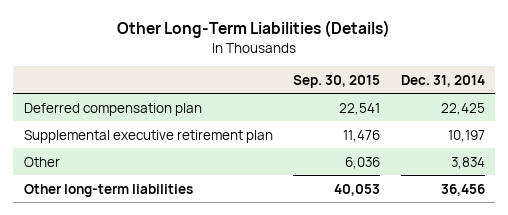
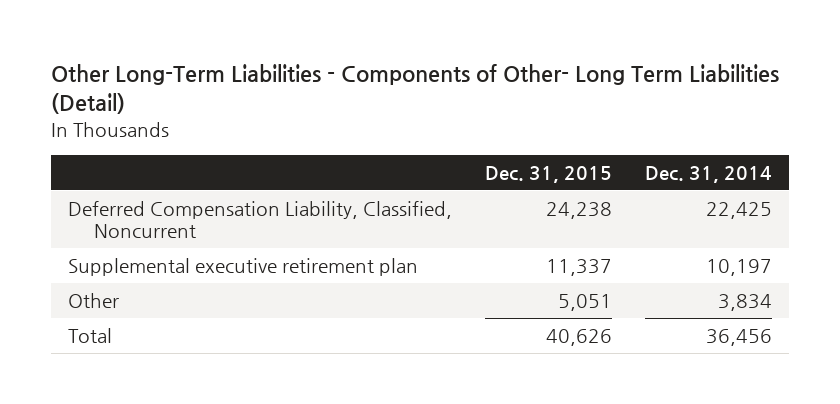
- Other Long-Term Liabilities (Details)
+ Other Long-Term Liabilities - Components of Other- Long Term Liabilities (Detail)
- | Sep. 30, 2015 | Dec. 31, 2014
+ | Dec. 31, 2015 | Dec. 31, 2014
- Deferred compensation plan | 22,541 | 22,425
+ Deferred Compensation Liability, Classified, Noncurrent | 24,238 | 22,425
- Other long-term liabilities | 40,053 | 36,456
+ Total | 40,626 | 36,456

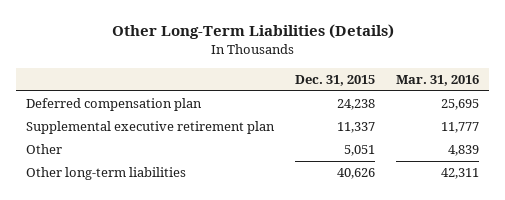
- Other Long-Term Liabilities - Components of Other- Long Term Liabilities (Detail)
+ Other Long-Term Liabilities (Details)
- | Dec. 31, 2015 | Dec. 31, 2014
+ | Dec. 31, 2015 | Mar. 31, 2016
- Deferred Compensation Liability, Classified, Noncurrent | 24,238 | 22,425
+ Deferred compensation plan | 24,238 | 25,695
- Total | 40,626 | 36,456
+ Other long-term liabilities | 40,626 | 42,311

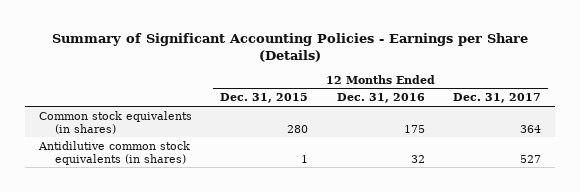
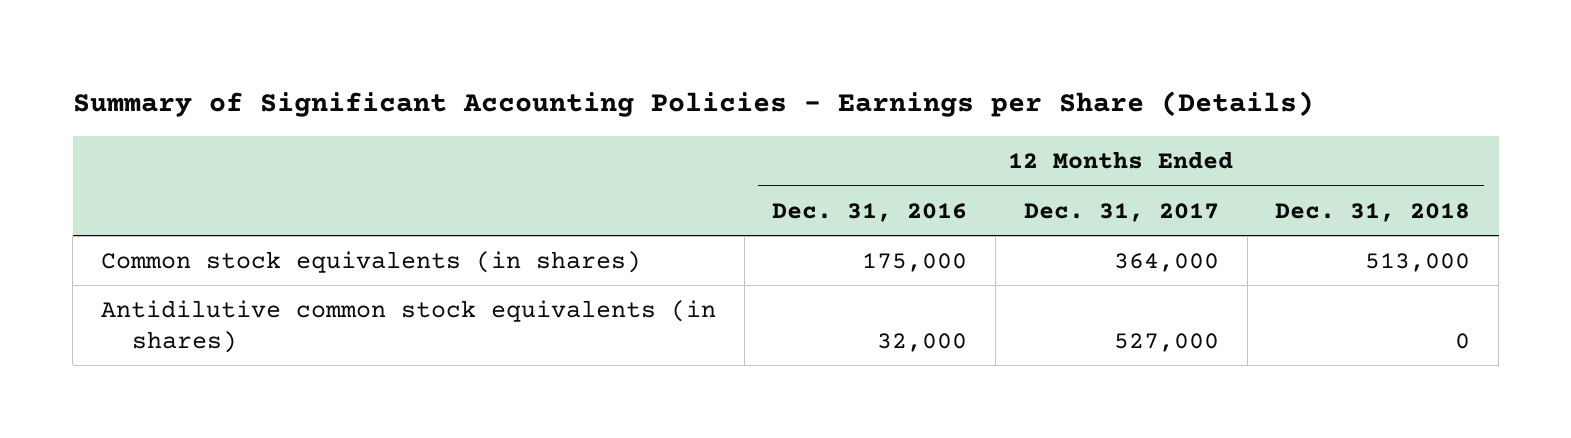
- | 12 Months Ended Dec. 31, 2015 | 12 Months Ended Dec. 31, 2016 | 12 Months Ended Dec. 31, 2017
+ | 12 Months Ended Dec. 31, 2016 | 12 Months Ended Dec. 31, 2017 | 12 Months Ended Dec. 31, 2018
- Common stock equivalents (in shares) | 280 | 175 | 364
- Antidilutive common stock equivalents (in shares) | 1 | 32 | 527
+ Common stock equivalents (in shares) | 175,000 | 364,000 | 513,000
+ Antidilutive common stock equivalents (in shares) | 32,000 | 527,000 | 0

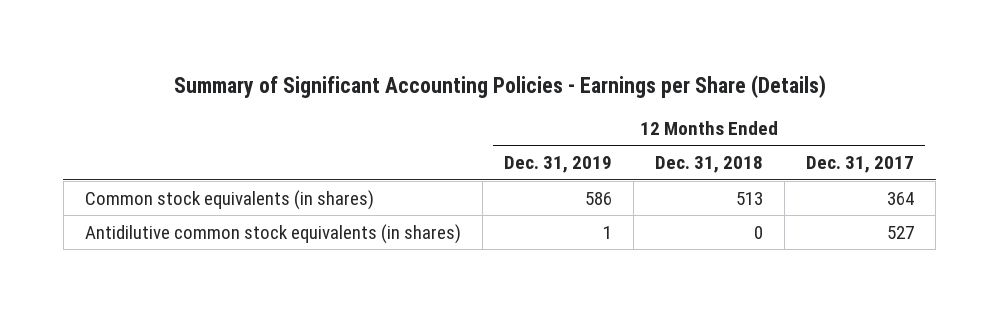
- | 12 Months Ended Dec. 31, 2016 | 12 Months Ended Dec. 31, 2017 | 12 Months Ended Dec. 31, 2018
+ | 12 Months Ended Dec. 31, 2019 | 12 Months Ended Dec. 31, 2018 | 12 Months Ended Dec. 31, 2017
- Common stock equivalents (in shares) | 175,000 | 364,000 | 513,000
- Antidilutive common stock equivalents (in shares) | 32,000 | 527,000 | 0
+ Common stock equivalents (in shares) | 586 | 513 | 364
+ Antidilutive common stock equivalents (in shares) | 1 | 0 | 527

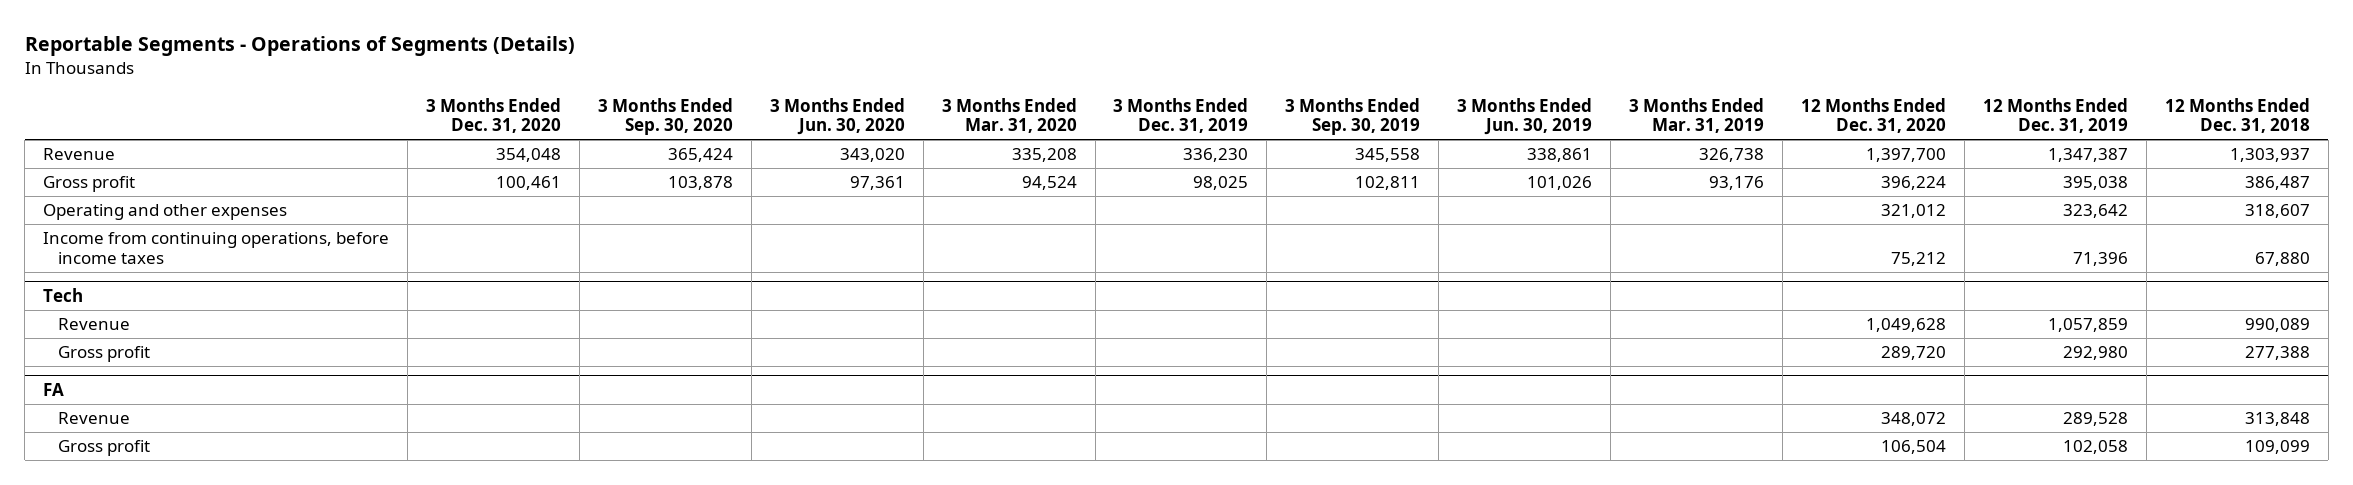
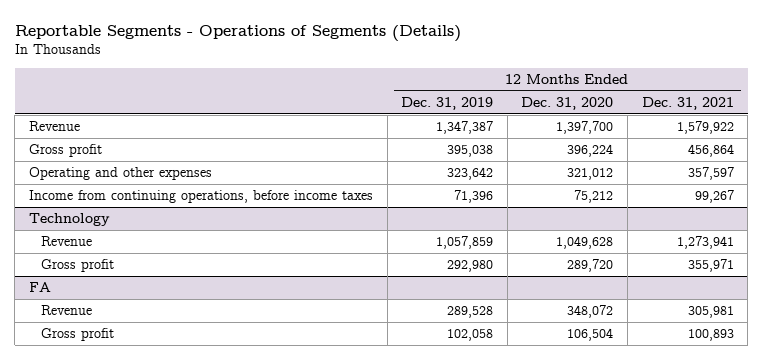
- | 3 Months Ended Dec. 31, 2020 | 3 Months Ended Sep. 30, 2020 | 3 Months Ended Jun. 30, 2020 | 3 Months Ended Mar. 31, 2020 | 3 Months Ended Dec. 31, 2019 | 3 Months Ended Sep. 30, 2019 | 3 Months Ended Jun. 30, 2019 | 3 Months Ended Mar. 31, 2019 | 12 Months Ended Dec. 31, 2020 | 12 Months Ended Dec. 31, 2019 | 12 Months Ended Dec. 31, 2018
+ | 12 Months Ended Dec. 31, 2019 | 12 Months Ended Dec. 31, 2020 | 12 Months Ended Dec. 31, 2021
- Tech
+ Technology

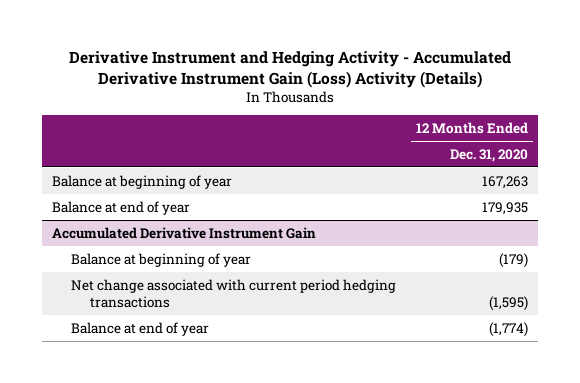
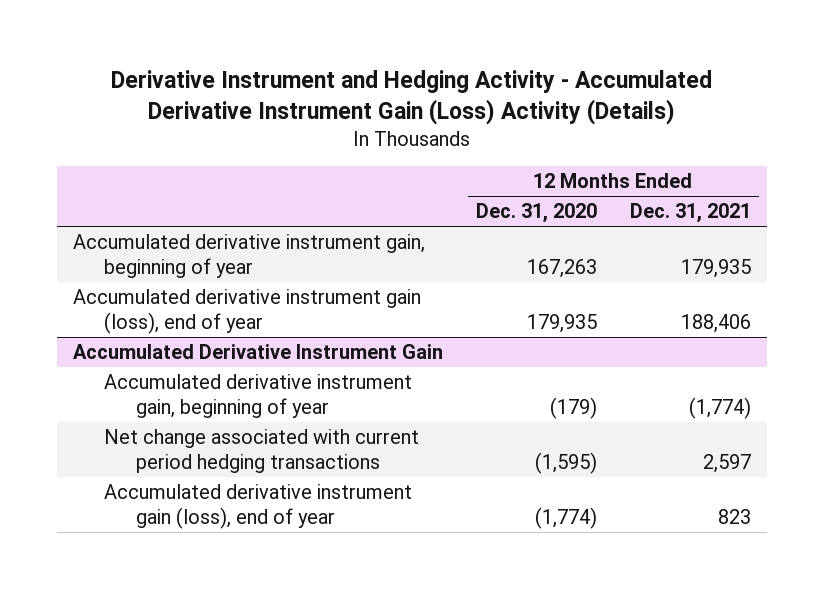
- | 12 Months Ended Dec. 31, 2020
+ | 12 Months Ended Dec. 31, 2020 | 12 Months Ended Dec. 31, 2021
- Balance at beginning of year | 167,263
- Balance at end of year | 179,935
+ Accumulated derivative instrument gain, beginning of year | 167,263 | 179,935
+ Accumulated derivative instrument gain (loss), end of year | 179,935 | 188,406
@ Accumulated Derivative Instrument Gain
- Balance at beginning of year | (179)
+ Accumulated derivative instrument gain, beginning of year | (179) | (1,774)
- Balance at end of year | (1,774)
+ Accumulated derivative instrument gain (loss), end of year | (1,774) | 823

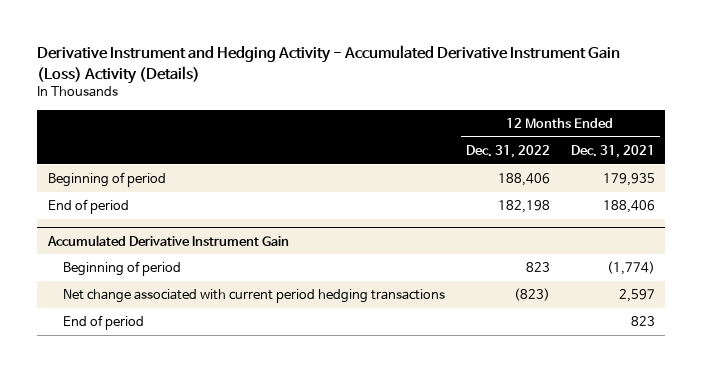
- | 12 Months Ended Dec. 31, 2020 | 12 Months Ended Dec. 31, 2021
+ | 12 Months Ended Dec. 31, 2022 | 12 Months Ended Dec. 31, 2021
- Accumulated derivative instrument gain, beginning of year | 167,263 | 179,935
- Accumulated derivative instrument gain (loss), end of year | 179,935 | 188,406
+ Beginning of period | 188,406 | 179,935
+ End of period | 182,198 | 188,406
@ Accumulated Derivative Instrument Gain
- Accumulated derivative instrument gain, beginning of year | (179) | (1,774)
+ Beginning of period | 823 | (1,774)
- Accumulated derivative instrument gain (loss), end of year | (1,774) | 823
+ End of period | | 823

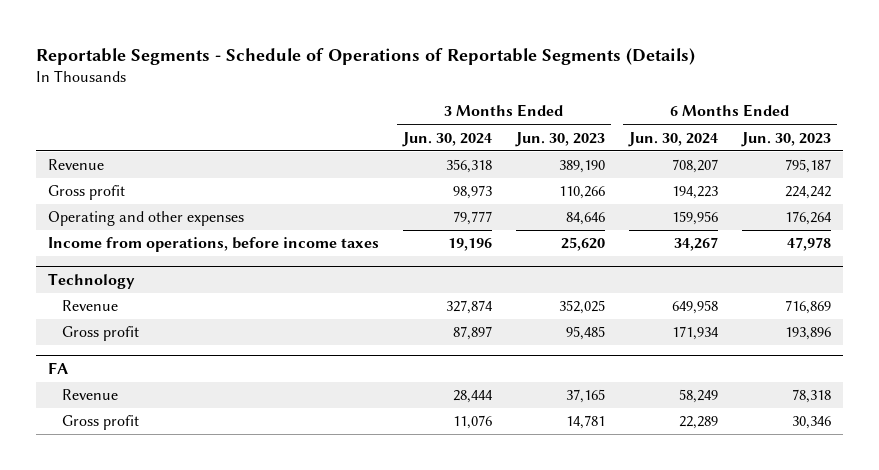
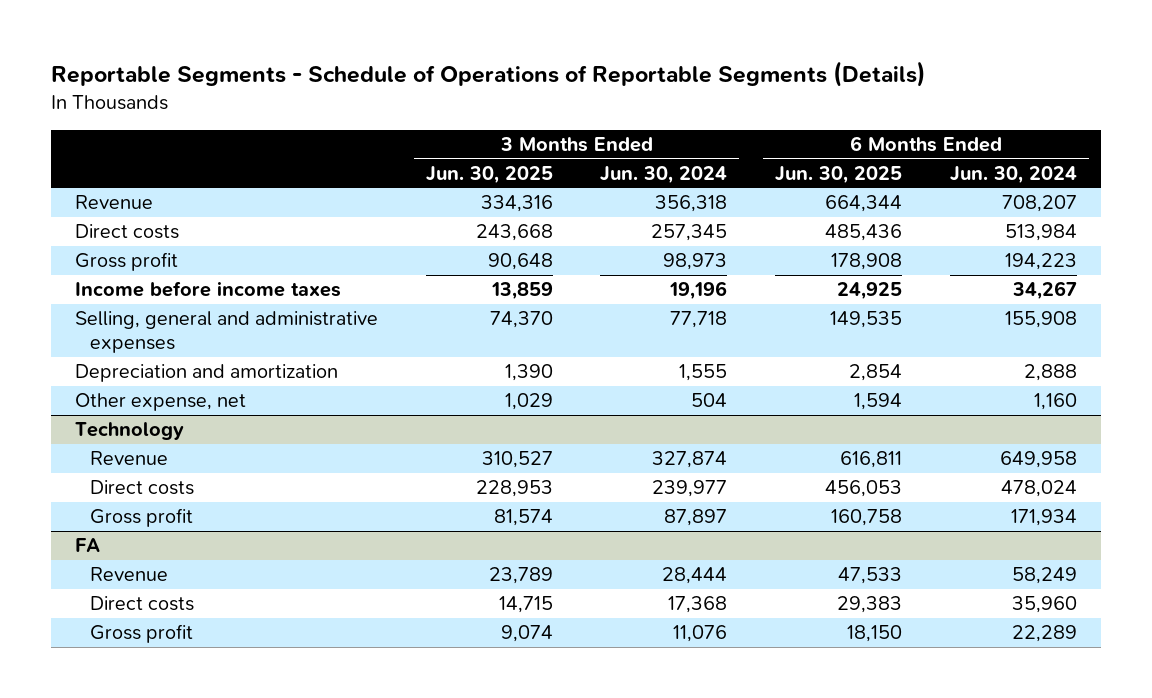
- | 3 Months Ended Jun. 30, 2024 | 3 Months Ended Jun. 30, 2023 | 6 Months Ended Jun. 30, 2024 | 6 Months Ended Jun. 30, 2023
+ | 3 Months Ended Jun. 30, 2025 | 3 Months Ended Jun. 30, 2024 | 6 Months Ended Jun. 30, 2025 | 6 Months Ended Jun. 30, 2024
+ Direct costs | 243,668 | 257,345 | 485,436 | 513,984
- Operating and other expenses | 79,777 | 84,646 | 159,956 | 176,264
- Income from operations, before income taxes | 19,196 | 25,620 | 34,267 | 47,978
+ Income before income taxes | 13,859 | 19,196 | 24,925 | 34,267
+ Selling, general and administrative expenses | 74,370 | 77,718 | 149,535 | 155,908
+ Depreciation and amortization | 1,390 | 1,555 | 2,854 | 2,888
+ Other expense, net | 1,029 | 504 | 1,594 | 1,160
@ Technology
+ Direct costs | 228,953 | 239,977 | 456,053 | 478,024
@ FA
+ Direct costs | 14,715 | 17,368 | 29,383 | 35,960

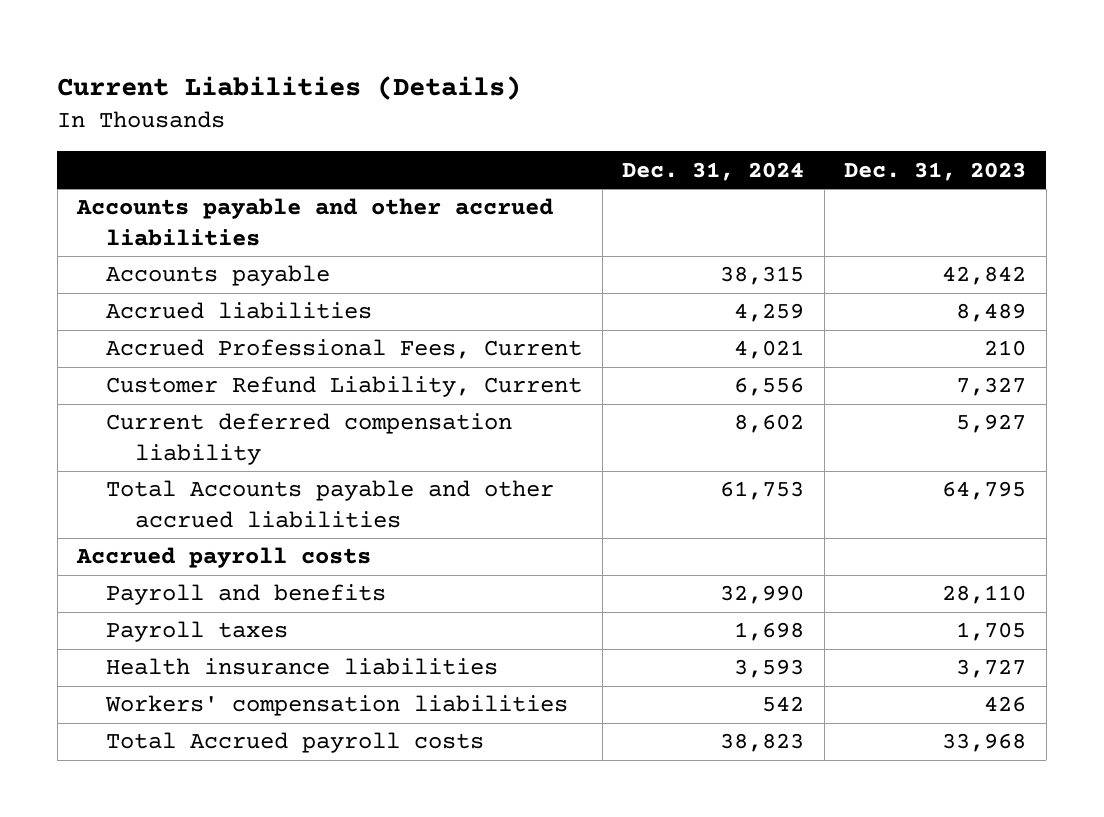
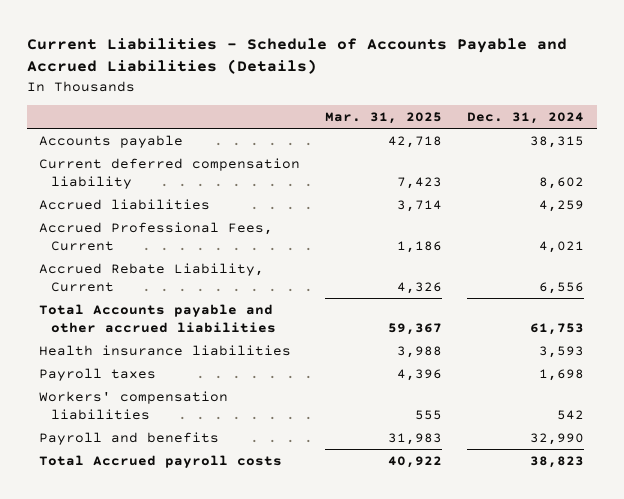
- Current Liabilities (Details)
+ Current Liabilities - Schedule of Accounts Payable and Accrued Liabilities (Details)
- | Dec. 31, 2024 | Dec. 31, 2023
+ | Mar. 31, 2025 | Dec. 31, 2024
- Accounts payable and other accrued liabilities
moved up: Current deferred compensation liability | 7,423 | 8,602
- Customer Refund Liability, Current | 6,556 | 7,327
+ Accrued Rebate Liability, Current | 4,326 | 6,556
- Accrued payroll costs
moved down: Payroll taxes | 4,396 | 1,698
moved down: Payroll and benefits | 31,983 | 32,990

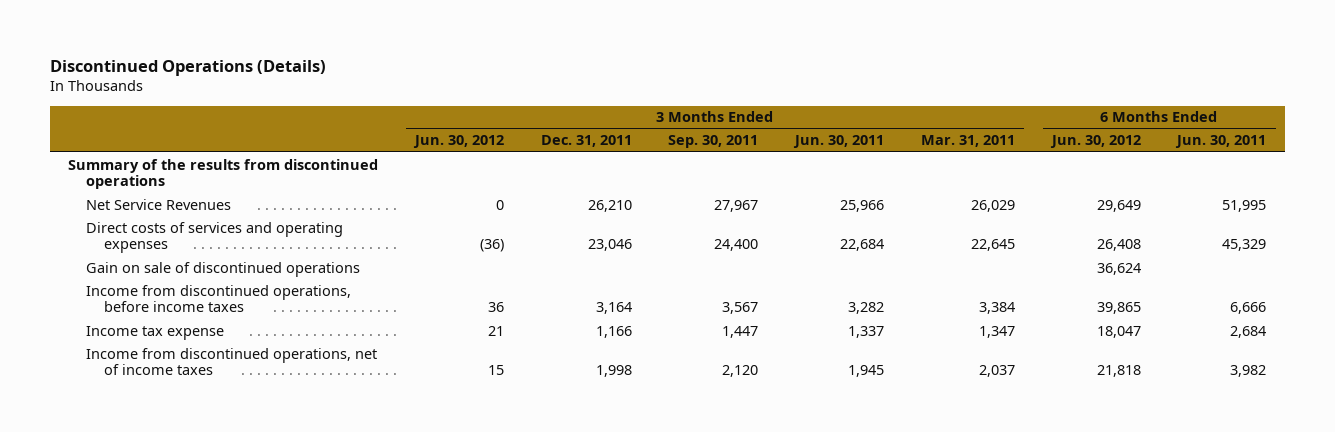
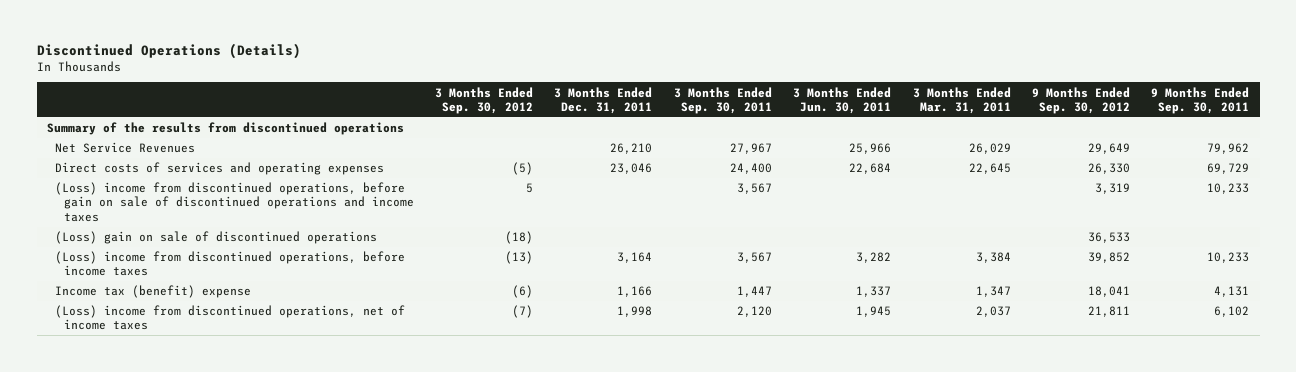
- | 3 Months Ended Jun. 30, 2012 | 3 Months Ended Dec. 31, 2011 | 3 Months Ended Sep. 30, 2011 | 3 Months Ended Jun. 30, 2011 | 3 Months Ended Mar. 31, 2011 | 6 Months Ended Jun. 30, 2012 | 6 Months Ended Jun. 30, 2011
+ | 3 Months Ended Sep. 30, 2012 | 3 Months Ended Dec. 31, 2011 | 3 Months Ended Sep. 30, 2011 | 3 Months Ended Jun. 30, 2011 | 3 Months Ended Mar. 31, 2011 | 9 Months Ended Sep. 30, 2012 | 9 Months Ended Sep. 30, 2011
- Gain on sale of discontinued operations | | | | | | 36,624 |
- Income from discontinued operations, before income taxes | 36 | 3,164 | 3,567 | 3,282 | 3,384 | 39,865 | 6,666
- Income tax expense | 21 | 1,166 | 1,447 | 1,337 | 1,347 | 18,047 | 2,684
- Income from discontinued operations, net of income taxes | 15 | 1,998 | 2,120 | 1,945 | 2,037 | 21,818 | 3,982
+ (Loss) income from discontinued operations, before gain on sale of discontinued operations and income taxes | 5 | | 3,567 | | | 3,319 | 10,233
+ (Loss) gain on sale of discontinued operations | (18) | | | | | 36,533 |
+ (Loss) income from discontinued operations, before income taxes | (13) | 3,164 | 3,567 | 3,282 | 3,384 | 39,852 | 10,233
+ Income tax (benefit) expense | (6) | 1,166 | 1,447 | 1,337 | 1,347 | 18,041 | 4,131
+ (Loss) income from discontinued operations, net of income taxes | (7) | 1,998 | 2,120 | 1,945 | 2,037 | 21,811 | 6,102

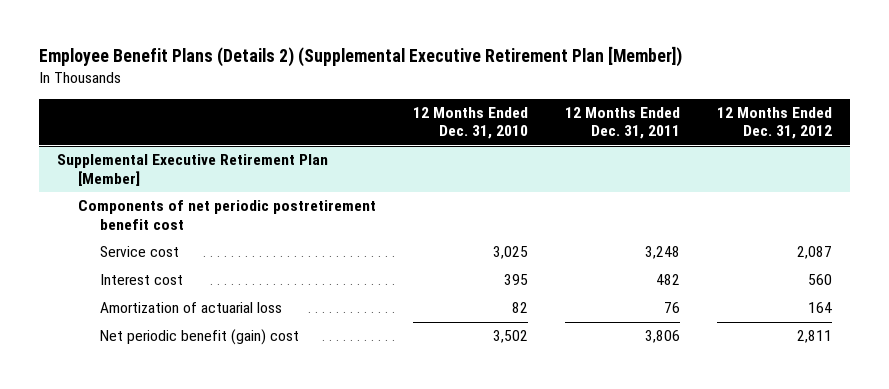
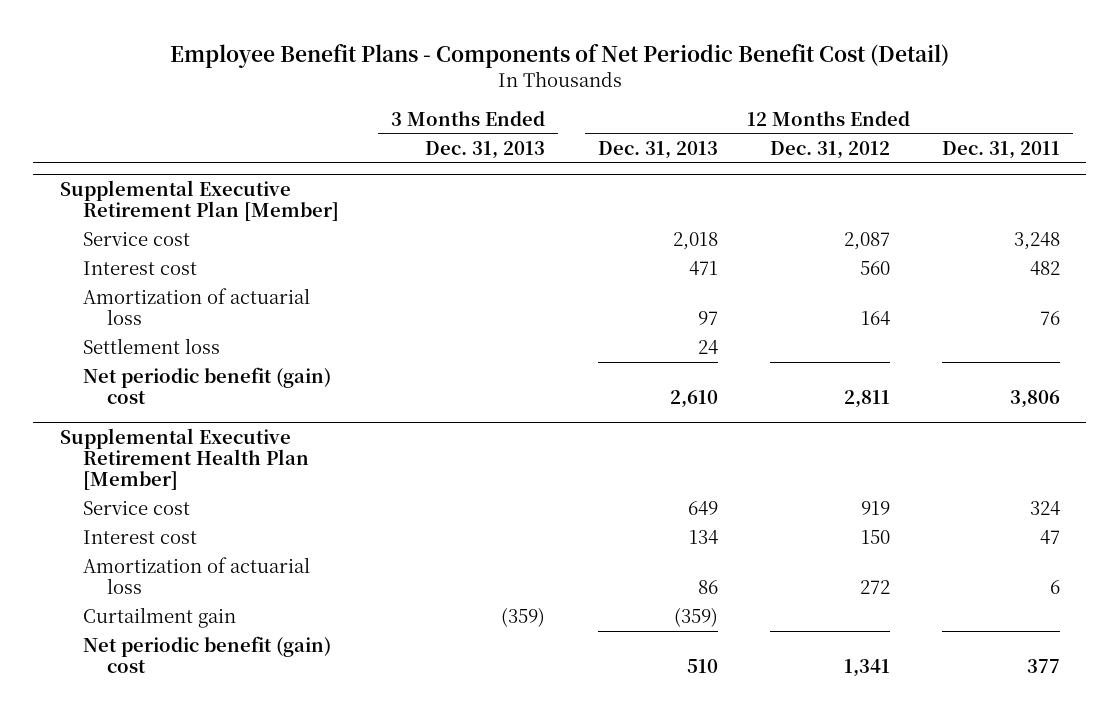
- Employee Benefit Plans (Details 2) (Supplemental Executive Retirement Plan [Member])
+ Employee Benefit Plans - Components of Net Periodic Benefit Cost (Detail)
- | 12 Months Ended Dec. 31, 2010 | 12 Months Ended Dec. 31, 2011 | 12 Months Ended Dec. 31, 2012
+ | 3 Months Ended Dec. 31, 2013 | 12 Months Ended Dec. 31, 2013 | 12 Months Ended Dec. 31, 2012 | 12 Months Ended Dec. 31, 2011
@ Supplemental Executive Retirement Plan [Member]
- Components of net periodic postretirement benefit cost
+ Settlement loss | | 24 | |
+ Supplemental Executive Retirement Health Plan [Member]
+ Service cost | | 649 | 919 | 324
+ Interest cost | | 134 | 150 | 47
+ Amortization of actuarial loss | | 86 | 272 | 6
+ Curtailment gain | (359) | (359) | |
+ Net periodic benefit (gain) cost | | 510 | 1,341 | 377

